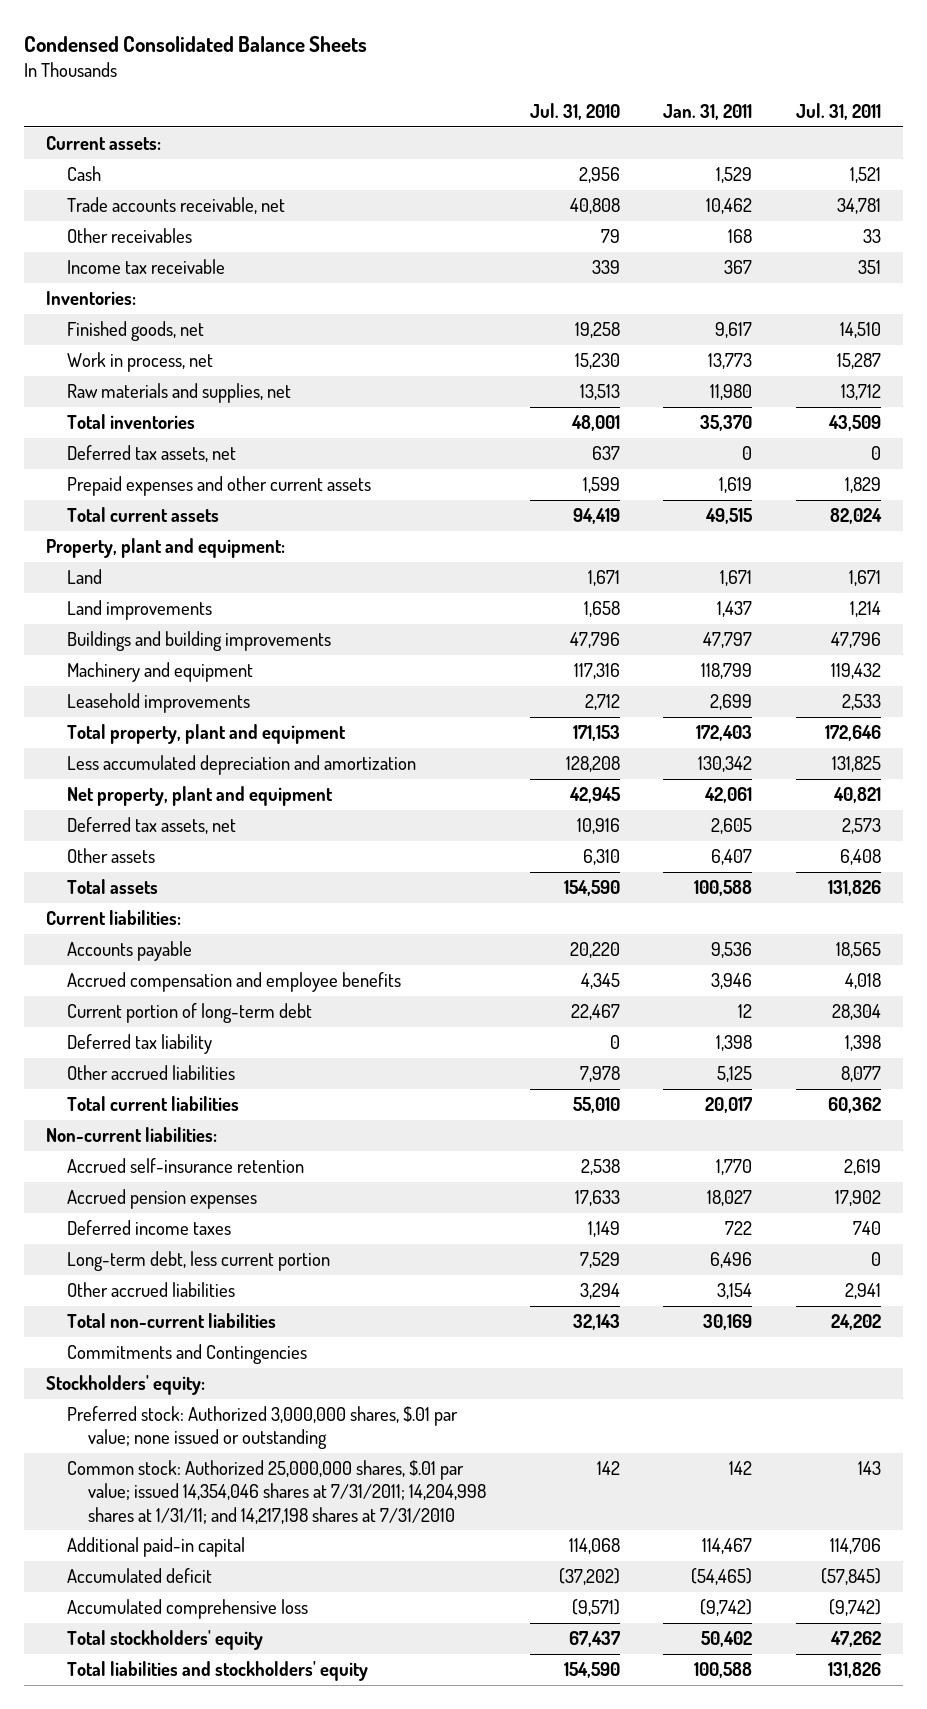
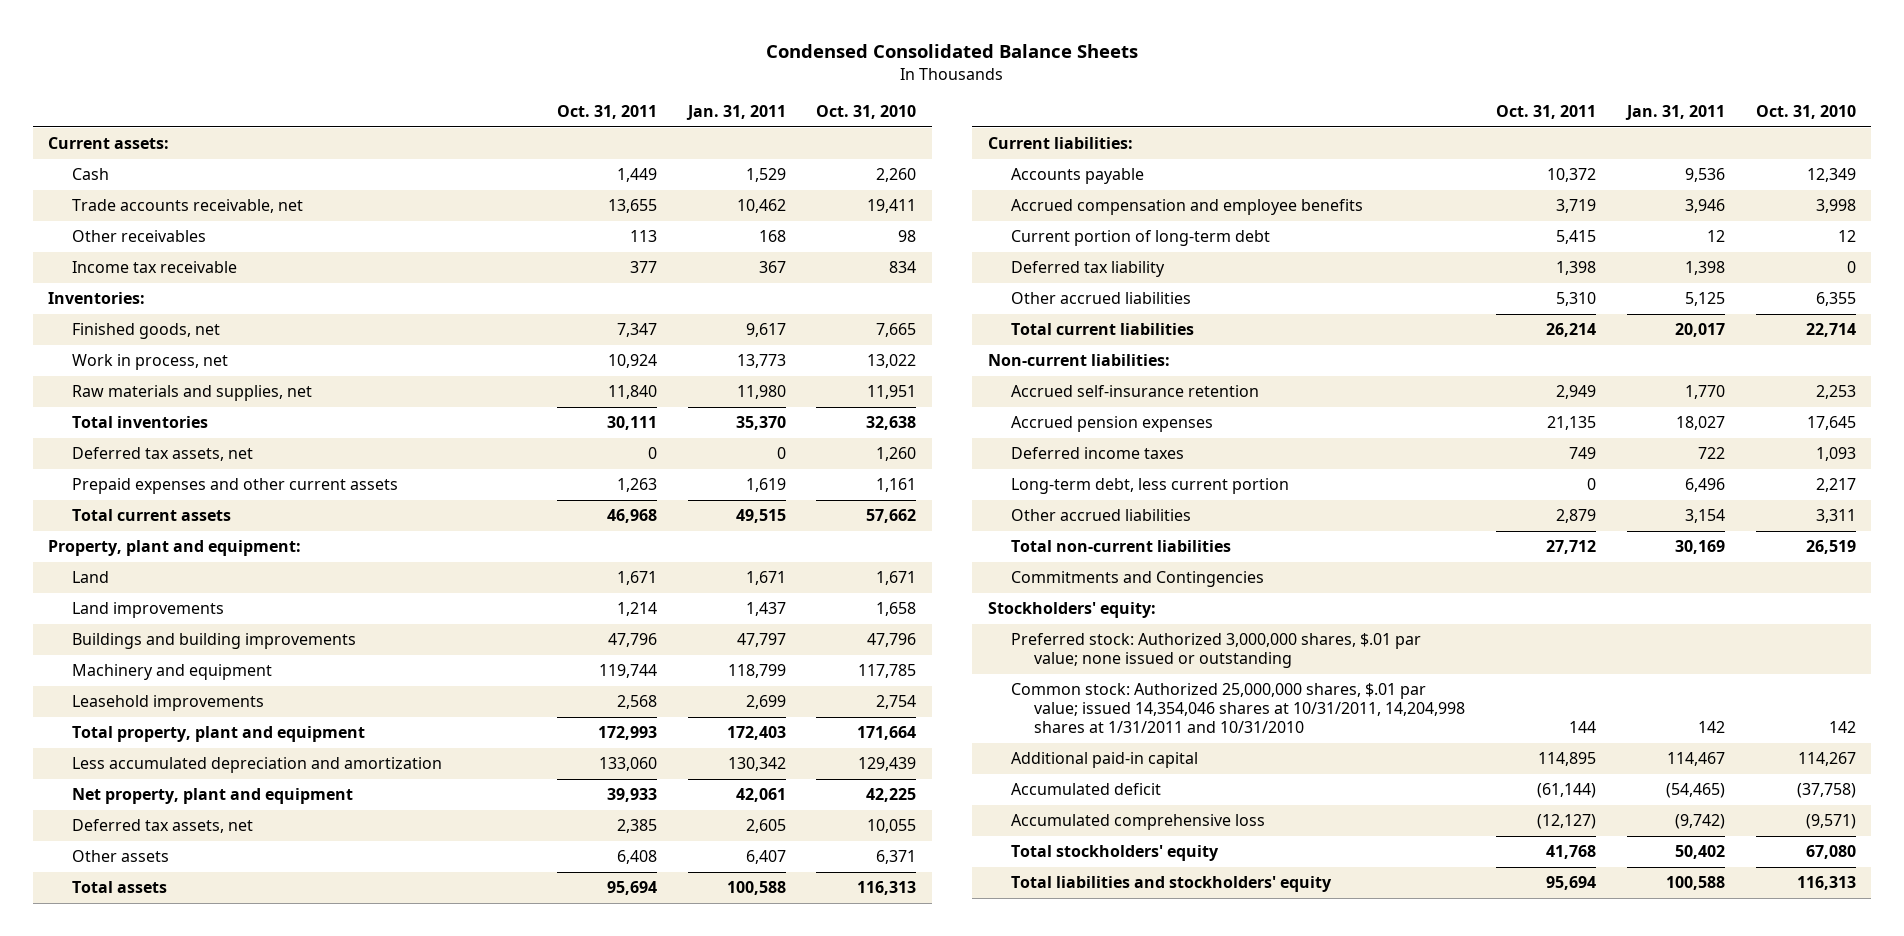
- | Jul. 31, 2010 | Jan. 31, 2011 | Jul. 31, 2011
+ | Oct. 31, 2011 | Jan. 31, 2011 | Oct. 31, 2010
- Common stock: Authorized 25,000,000 shares, $.01 par value; issued 14,354,046 shares at 7/31/2011; 14,204,998 shares at 1/31/11; and 14,217,198 shares at 7/31/2010 | 142 | 142 | 143
+ Common stock: Authorized 25,000,000 shares, $.01 par value; issued 14,354,046 shares at 10/31/2011, 14,204,998 shares at 1/31/2011 and 10/31/2010 | 144 | 142 | 142

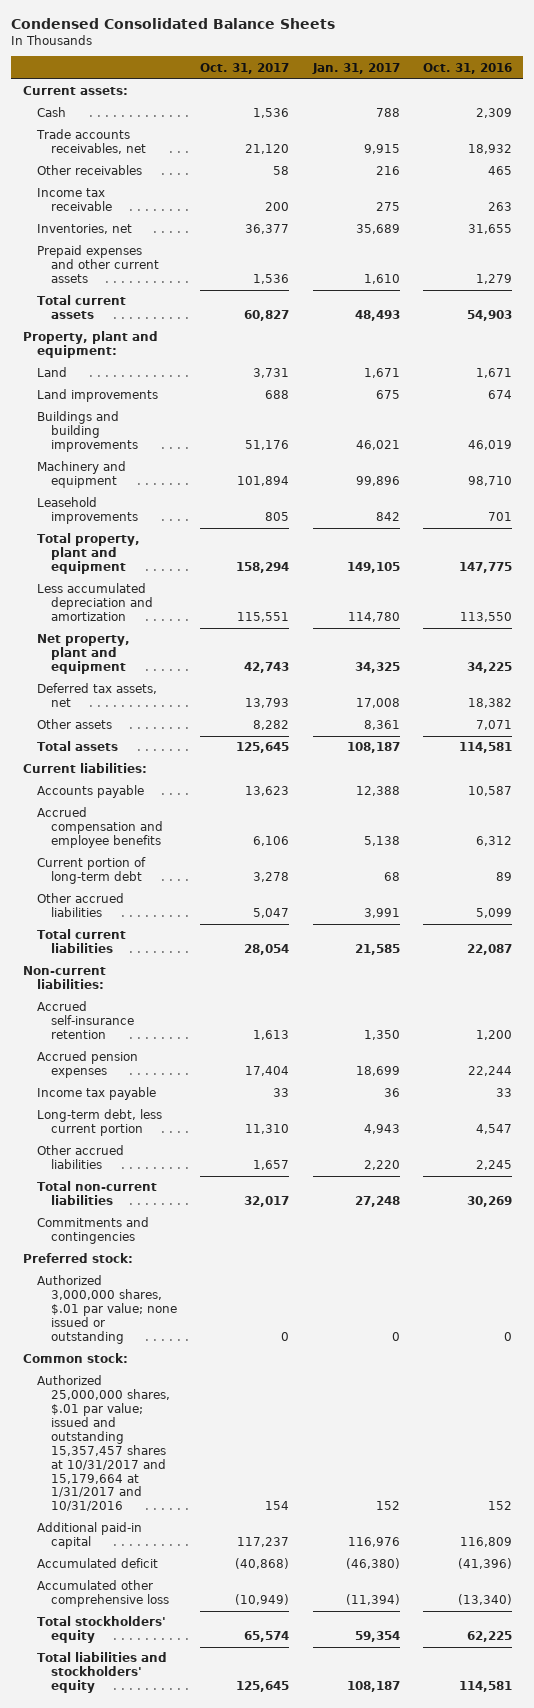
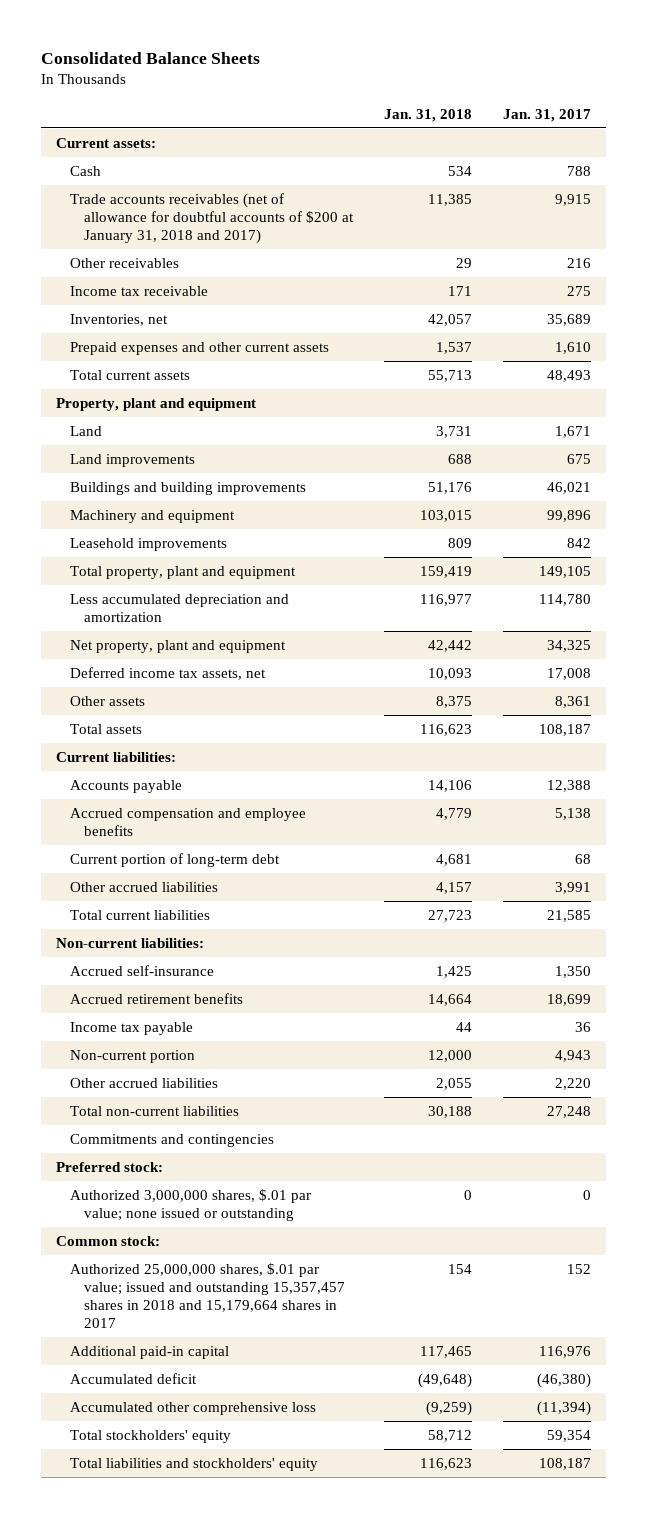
- Condensed Consolidated Balance Sheets
+ Consolidated Balance Sheets
- | Oct. 31, 2017 | Jan. 31, 2017 | Oct. 31, 2016
+ | Jan. 31, 2018 | Jan. 31, 2017
- Trade accounts receivables, net | 21,120 | 9,915 | 18,932
+ Trade accounts receivables (net of allowance for doubtful accounts of $200 at January 31, 2018 and 2017) | 11,385 | 9,915
- Property, plant and equipment:
+ Property, plant and equipment
- Deferred tax assets, net | 13,793 | 17,008 | 18,382
+ Deferred income tax assets, net | 10,093 | 17,008
- Accrued self-insurance retention | 1,613 | 1,350 | 1,200
- Accrued pension expenses | 17,404 | 18,699 | 22,244
+ Accrued self-insurance | 1,425 | 1,350
+ Accrued retirement benefits | 14,664 | 18,699
- Long-term debt, less current portion | 11,310 | 4,943 | 4,547
+ Non-current portion | 12,000 | 4,943
- Authorized 25,000,000 shares, $.01 par value; issued and outstanding 15,357,457 shares at 10/31/2017 and 15,179,664 at 1/31/2017 and 10/31/2016 | 154 | 152 | 152
+ Authorized 25,000,000 shares, $.01 par value; issued and outstanding 15,357,457 shares in 2018 and 15,179,664 shares in 2017 | 154 | 152

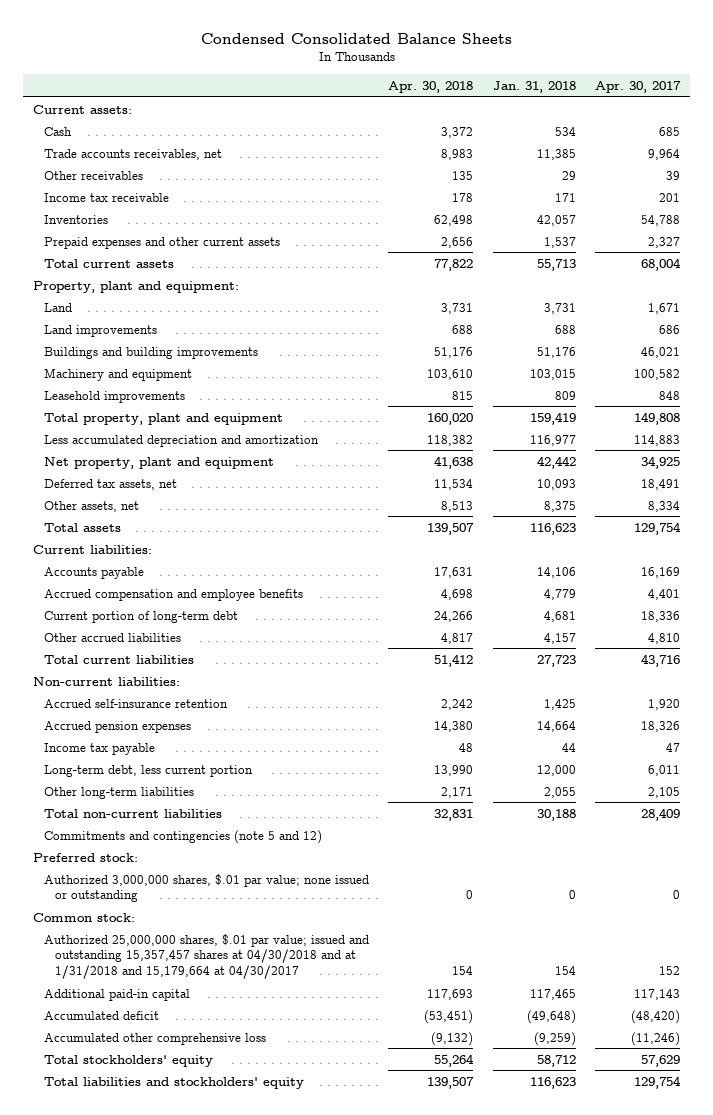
- Consolidated Balance Sheets
+ Condensed Consolidated Balance Sheets
- | Jan. 31, 2018 | Jan. 31, 2017
+ | Apr. 30, 2018 | Jan. 31, 2018 | Apr. 30, 2017
- Trade accounts receivables (net of allowance for doubtful accounts of $200 at January 31, 2018 and 2017) | 11,385 | 9,915
+ Trade accounts receivables, net | 8,983 | 11,385 | 9,964
- Inventories, net | 42,057 | 35,689
+ Inventories | 62,498 | 42,057 | 54,788
- Property, plant and equipment
+ Property, plant and equipment:
- Deferred income tax assets, net | 10,093 | 17,008
- Other assets | 8,375 | 8,361
+ Deferred tax assets, net | 11,534 | 10,093 | 18,491
+ Other assets, net | 8,513 | 8,375 | 8,334
- Accrued self-insurance | 1,425 | 1,350
- Accrued retirement benefits | 14,664 | 18,699
+ Accrued self-insurance retention | 2,242 | 1,425 | 1,920
+ Accrued pension expenses | 14,380 | 14,664 | 18,326
- Non-current portion | 12,000 | 4,943
- Other accrued liabilities | 2,055 | 2,220
+ Long-term debt, less current portion | 13,990 | 12,000 | 6,011
+ Other long-term liabilities | 2,171 | 2,055 | 2,105
- Commitments and contingencies
+ Commitments and contingencies (note 5 and 12)
- Authorized 25,000,000 shares, $.01 par value; issued and outstanding 15,357,457 shares in 2018 and 15,179,664 shares in 2017 | 154 | 152
+ Authorized 25,000,000 shares, $.01 par value; issued and outstanding 15,357,457 shares at 04/30/2018 and at 1/31/2018 and 15,179,664 at 04/30/2017 | 154 | 154 | 152

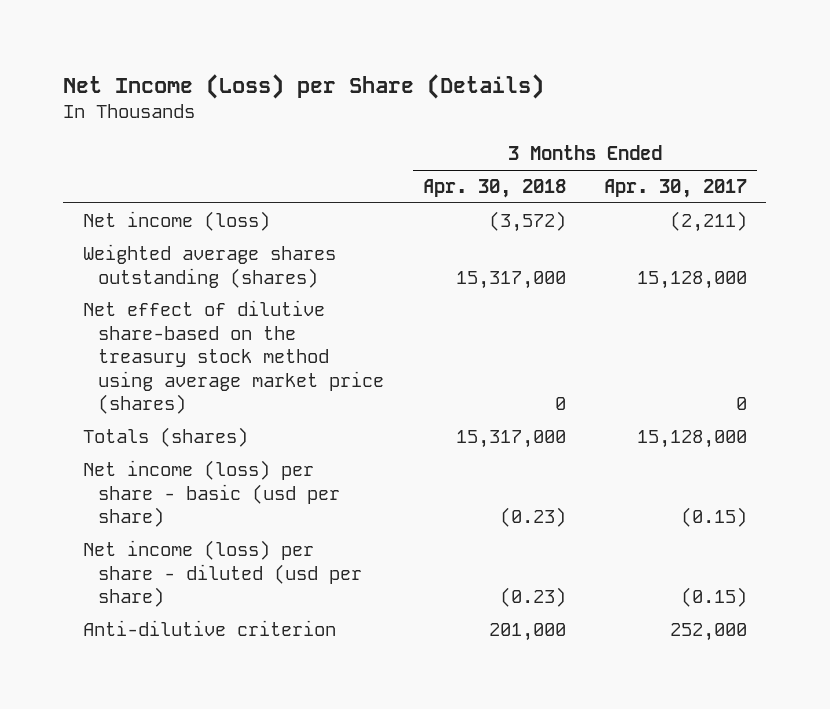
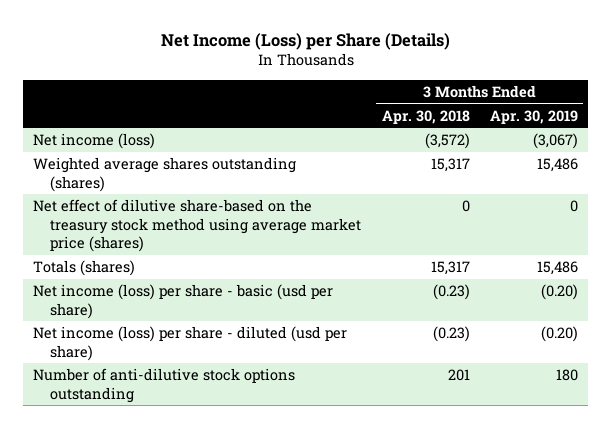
- | 3 Months Ended Apr. 30, 2018 | 3 Months Ended Apr. 30, 2017
+ | 3 Months Ended Apr. 30, 2018 | 3 Months Ended Apr. 30, 2019
- Weighted average shares outstanding (shares) | 15,317,000 | 15,128,000
+ Weighted average shares outstanding (shares) | 15,317 | 15,486
- Totals (shares) | 15,317,000 | 15,128,000
+ Totals (shares) | 15,317 | 15,486
- Anti-dilutive criterion | 201,000 | 252,000
+ Number of anti-dilutive stock options outstanding | 201 | 180

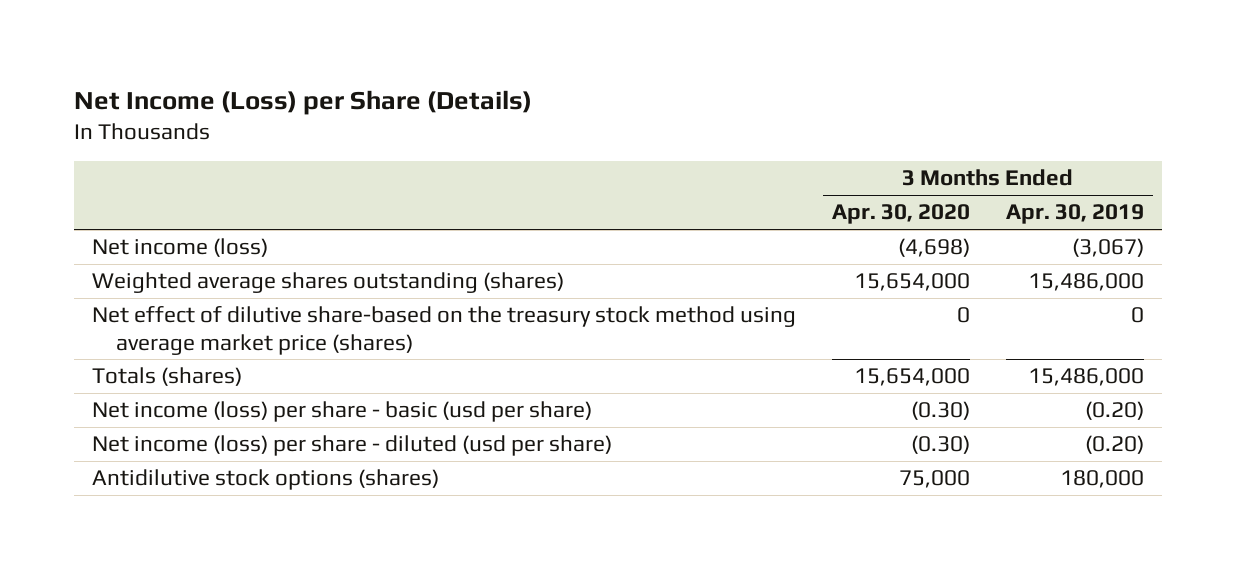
- | 3 Months Ended Apr. 30, 2018 | 3 Months Ended Apr. 30, 2019
+ | 3 Months Ended Apr. 30, 2020 | 3 Months Ended Apr. 30, 2019
- Weighted average shares outstanding (shares) | 15,317 | 15,486
+ Weighted average shares outstanding (shares) | 15,654,000 | 15,486,000
- Totals (shares) | 15,317 | 15,486
+ Totals (shares) | 15,654,000 | 15,486,000
- Number of anti-dilutive stock options outstanding | 201 | 180
+ Antidilutive stock options (shares) | 75,000 | 180,000

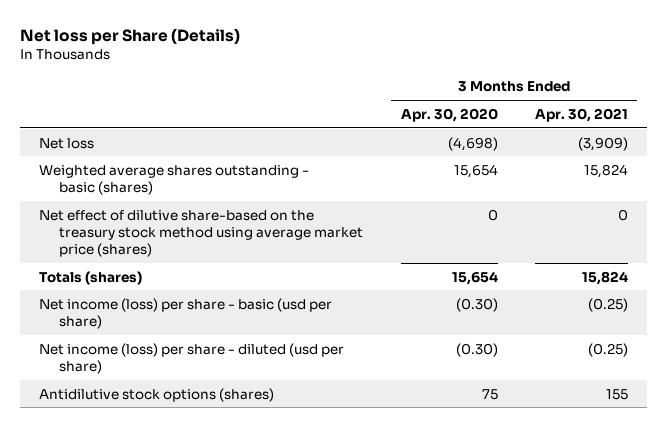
- Net Income (Loss) per Share (Details)
+ Net loss per Share (Details)
- | 3 Months Ended Apr. 30, 2020 | 3 Months Ended Apr. 30, 2019
+ | 3 Months Ended Apr. 30, 2020 | 3 Months Ended Apr. 30, 2021
- Net income (loss) | (4,698) | (3,067)
- Weighted average shares outstanding (shares) | 15,654,000 | 15,486,000
+ Net loss | (4,698) | (3,909)
+ Weighted average shares outstanding - basic (shares) | 15,654 | 15,824
- Totals (shares) | 15,654,000 | 15,486,000
+ Totals (shares) | 15,654 | 15,824
- Antidilutive stock options (shares) | 75,000 | 180,000
+ Antidilutive stock options (shares) | 75 | 155

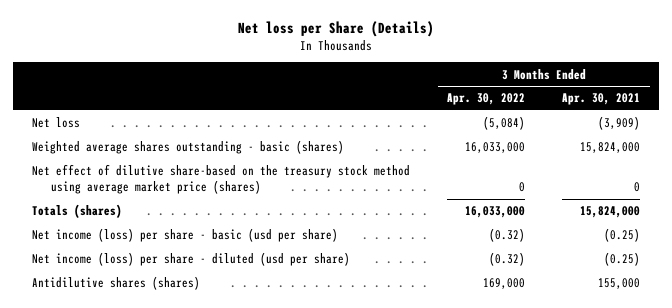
- | 3 Months Ended Apr. 30, 2020 | 3 Months Ended Apr. 30, 2021
+ | 3 Months Ended Apr. 30, 2022 | 3 Months Ended Apr. 30, 2021
- Weighted average shares outstanding - basic (shares) | 15,654 | 15,824
+ Weighted average shares outstanding - basic (shares) | 16,033,000 | 15,824,000
- Totals (shares) | 15,654 | 15,824
+ Totals (shares) | 16,033,000 | 15,824,000
- Antidilutive stock options (shares) | 75 | 155
+ Antidilutive shares (shares) | 169,000 | 155,000

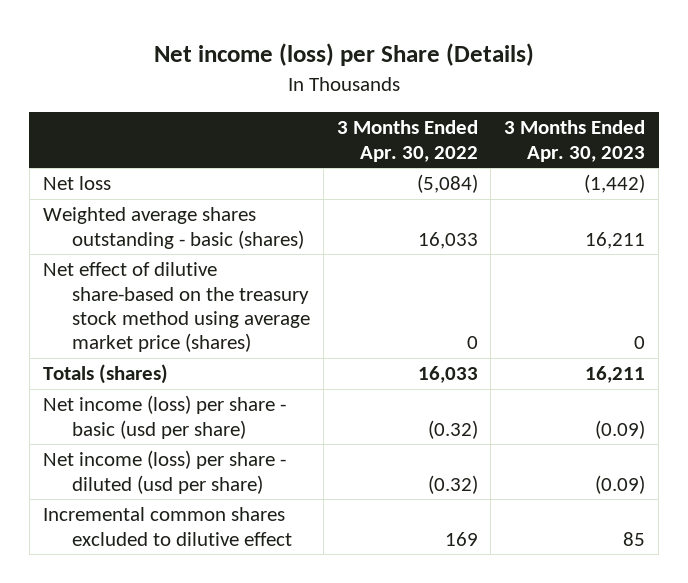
- Net loss per Share (Details)
+ Net income (loss) per Share (Details)
- | 3 Months Ended Apr. 30, 2022 | 3 Months Ended Apr. 30, 2021
+ | 3 Months Ended Apr. 30, 2022 | 3 Months Ended Apr. 30, 2023
- Weighted average shares outstanding - basic (shares) | 16,033,000 | 15,824,000
+ Weighted average shares outstanding - basic (shares) | 16,033 | 16,211
- Totals (shares) | 16,033,000 | 15,824,000
+ Totals (shares) | 16,033 | 16,211
- Antidilutive shares (shares) | 169,000 | 155,000
+ Incremental common shares excluded to dilutive effect | 169 | 85

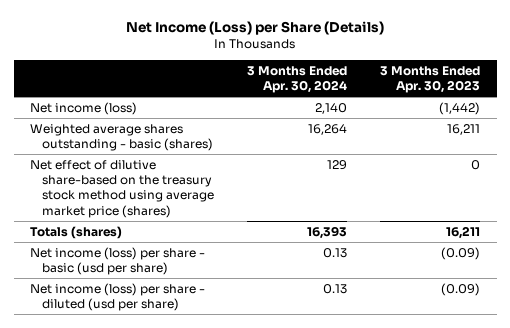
- Net income (loss) per Share (Details)
+ Net Income (Loss) per Share (Details)
- | 3 Months Ended Apr. 30, 2022 | 3 Months Ended Apr. 30, 2023
+ | 3 Months Ended Apr. 30, 2024 | 3 Months Ended Apr. 30, 2023
- Net loss | (5,084) | (1,442)
+ Net income (loss) | 2,140 | (1,442)
- Incremental common shares excluded to dilutive effect | 169 | 85

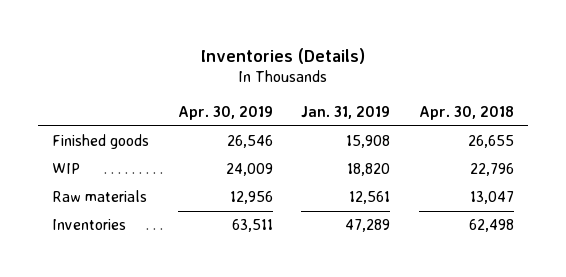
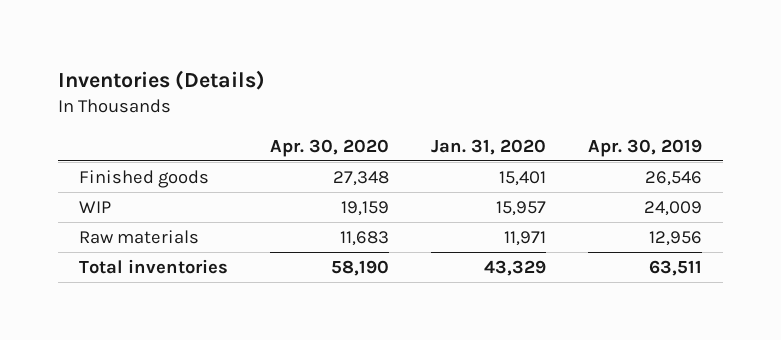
- | Apr. 30, 2019 | Jan. 31, 2019 | Apr. 30, 2018
+ | Apr. 30, 2020 | Jan. 31, 2020 | Apr. 30, 2019
- Inventories | 63,511 | 47,289 | 62,498
+ Total inventories | 58,190 | 43,329 | 63,511

